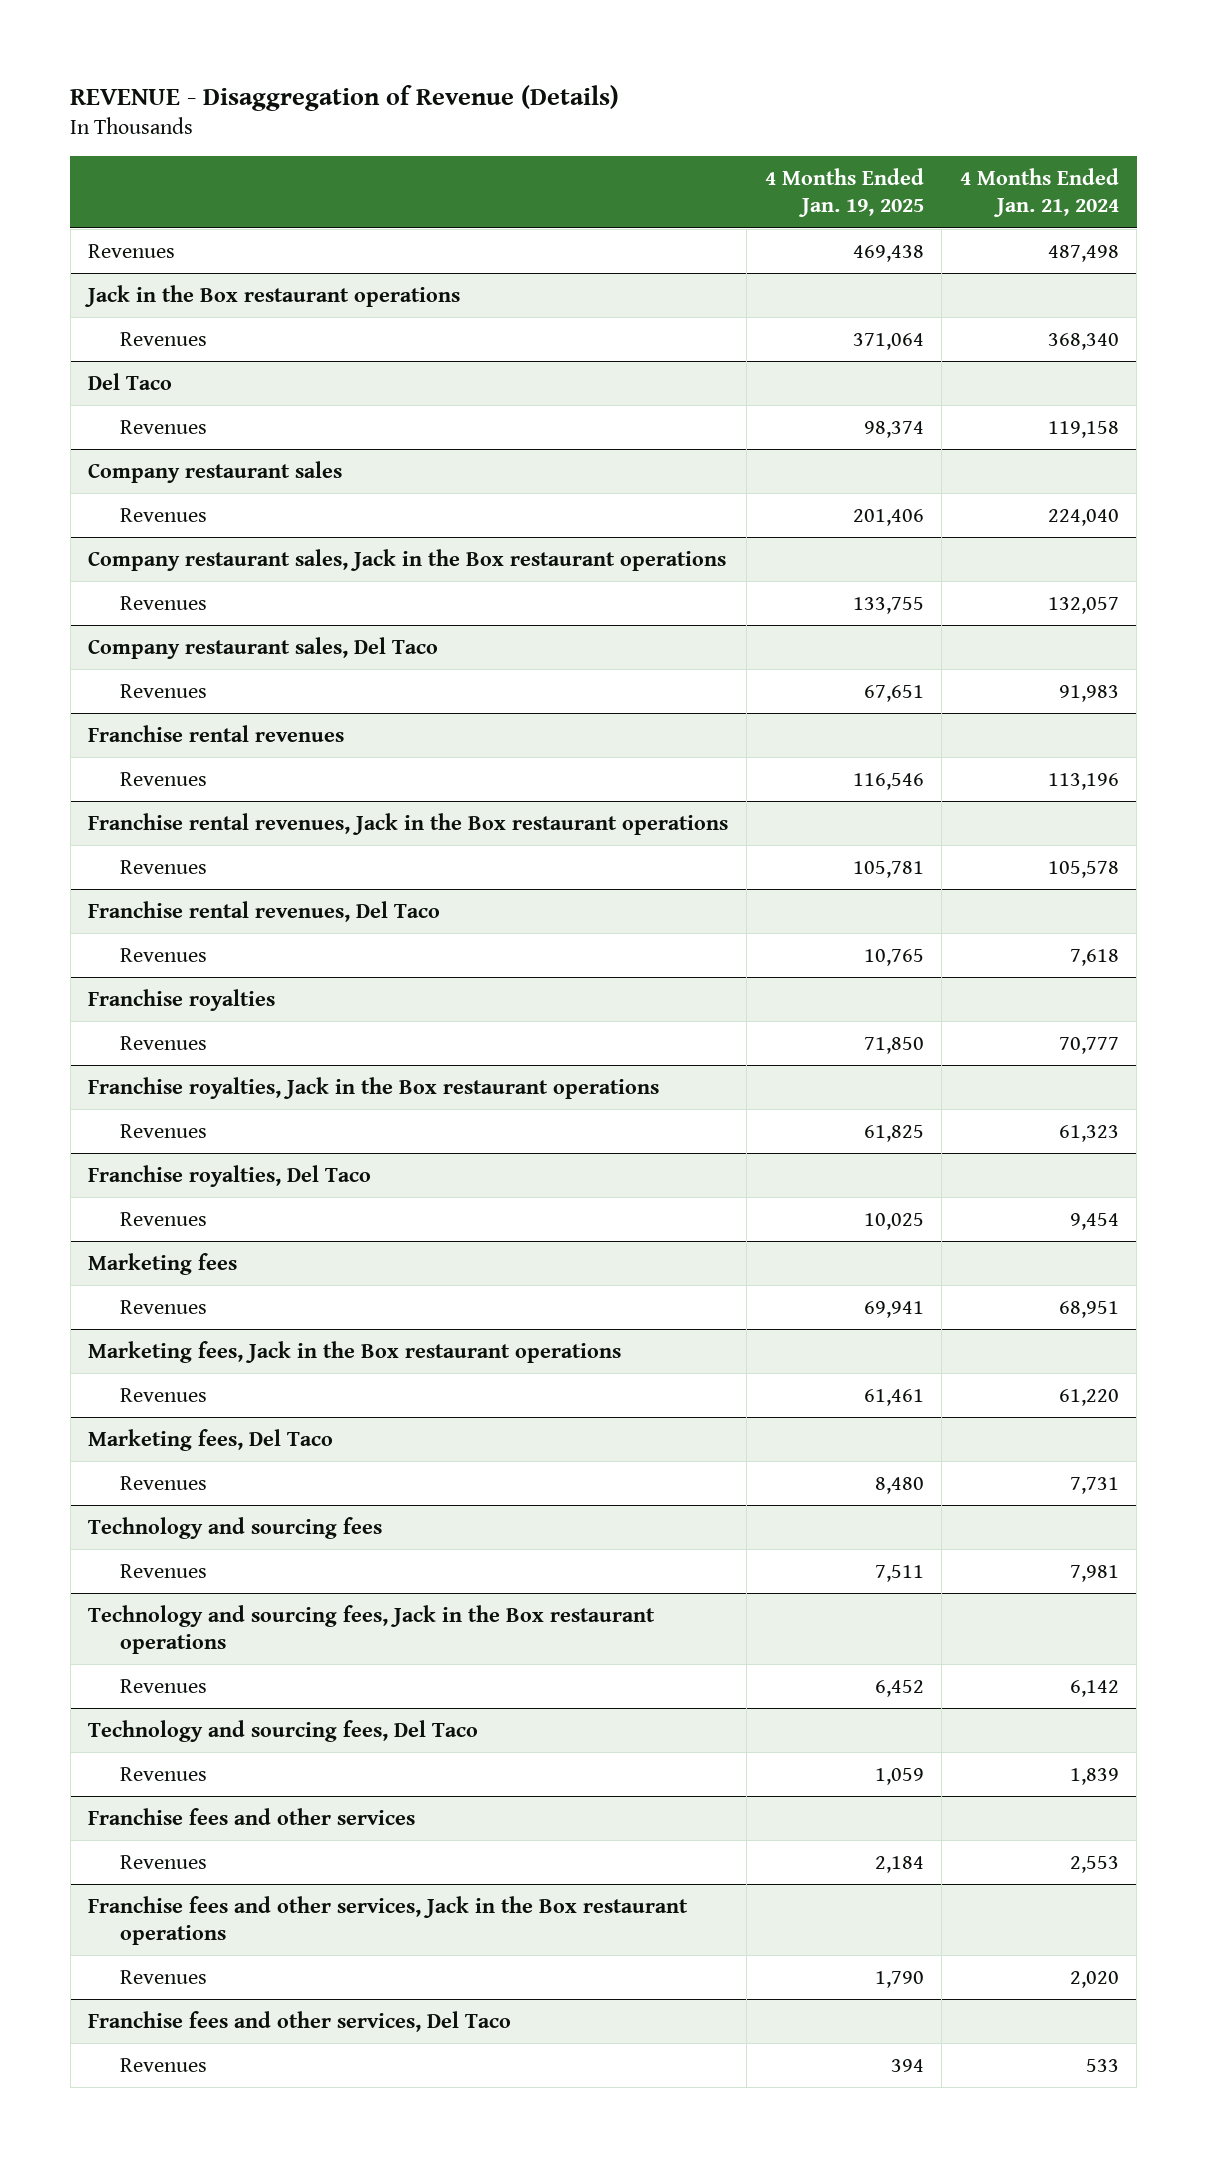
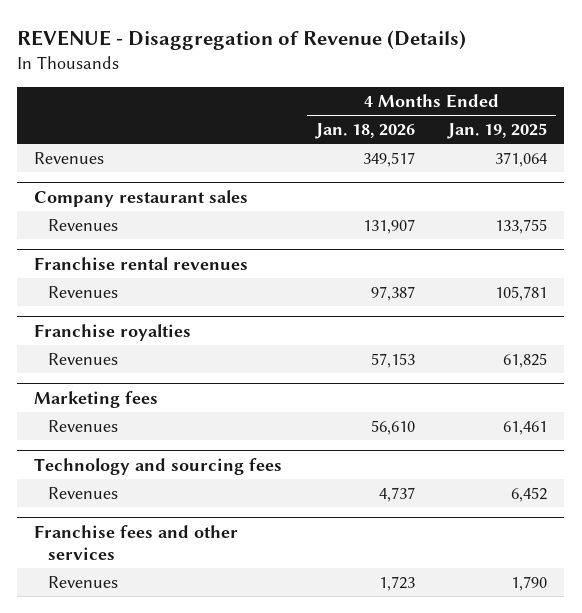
- | 4 Months Ended Jan. 19, 2025 | 4 Months Ended Jan. 21, 2024
+ | 4 Months Ended Jan. 18, 2026 | 4 Months Ended Jan. 19, 2025
- Revenues | 469,438 | 487,498
- Jack in the Box restaurant operations
- Del Taco
- Revenues | 98,374 | 119,158
@ Company restaurant sales
- Revenues | 201,406 | 224,040
- Company restaurant sales, Jack in the Box restaurant operations
- Company restaurant sales, Del Taco
- Revenues | 67,651 | 91,983
@ Franchise rental revenues
- Revenues | 116,546 | 113,196
- Franchise rental revenues, Jack in the Box restaurant operations
- Franchise rental revenues, Del Taco
- Revenues | 10,765 | 7,618
@ Franchise royalties
- Revenues | 71,850 | 70,777
- Franchise royalties, Jack in the Box restaurant operations
- Franchise royalties, Del Taco
- Revenues | 10,025 | 9,454
@ Marketing fees
- Revenues | 69,941 | 68,951
- Marketing fees, Jack in the Box restaurant operations
- Marketing fees, Del Taco
- Revenues | 8,480 | 7,731
@ Technology and sourcing fees
- Revenues | 7,511 | 7,981
- Technology and sourcing fees, Jack in the Box restaurant operations
- Technology and sourcing fees, Del Taco
- Revenues | 1,059 | 1,839
@ Franchise fees and other services
- Revenues | 2,184 | 2,553
- Franchise fees and other services, Jack in the Box restaurant operations
- Franchise fees and other services, Del Taco
- Revenues | 394 | 533

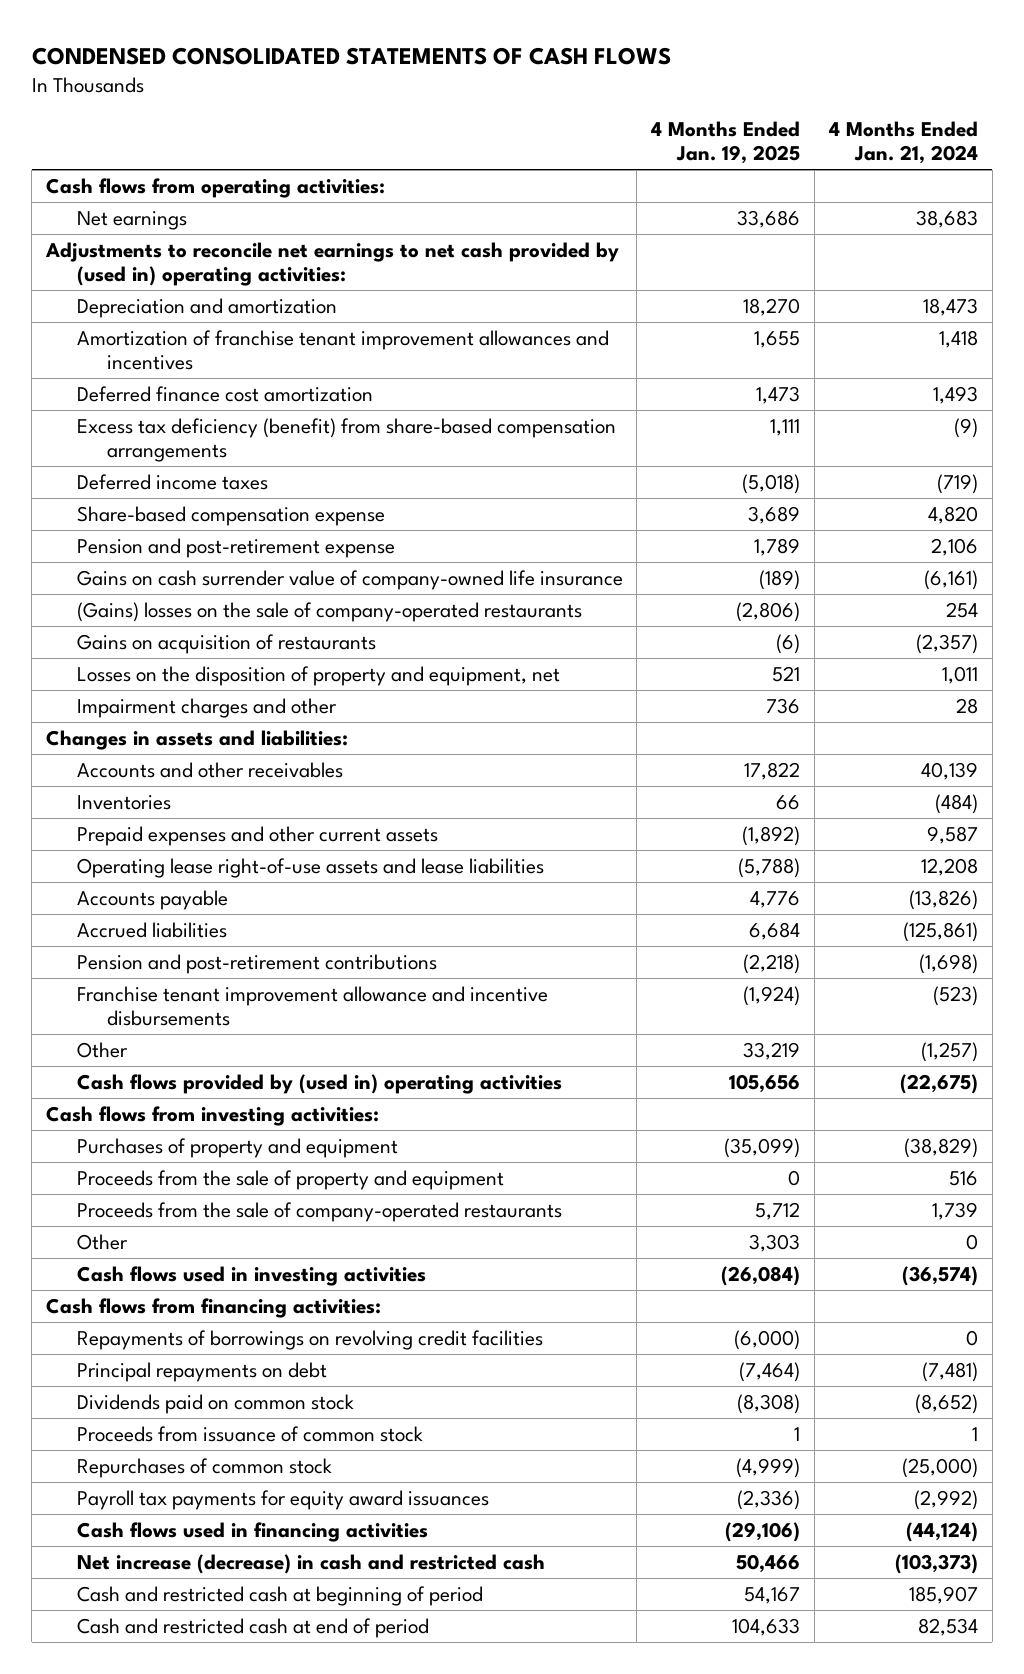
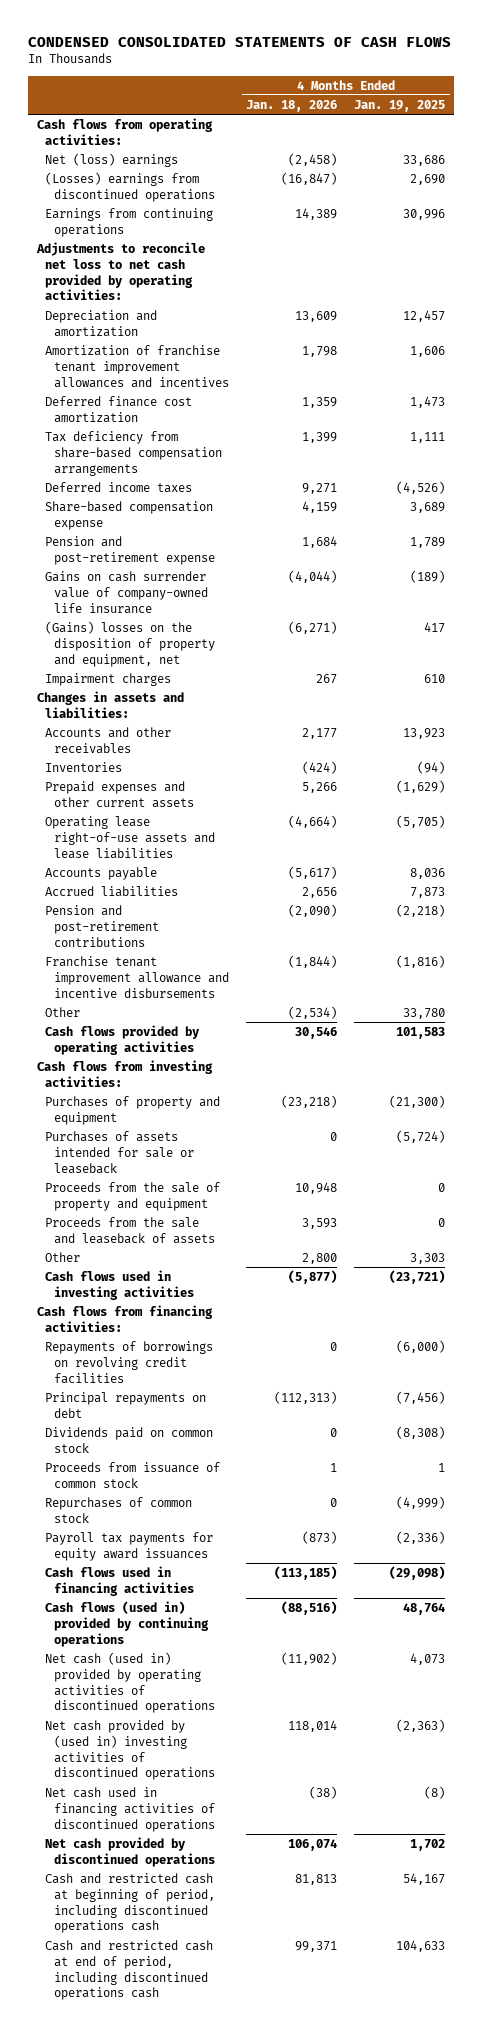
- | 4 Months Ended Jan. 19, 2025 | 4 Months Ended Jan. 21, 2024
+ | 4 Months Ended Jan. 18, 2026 | 4 Months Ended Jan. 19, 2025
- Net earnings | 33,686 | 38,683
- Adjustments to reconcile net earnings to net cash provided by (used in) operating activities:
- Depreciation and amortization | 18,270 | 18,473
- Amortization of franchise tenant improvement allowances and incentives | 1,655 | 1,418
+ Net (loss) earnings | (2,458) | 33,686
+ (Losses) earnings from discontinued operations | (16,847) | 2,690
+ Earnings from continuing operations | 14,389 | 30,996
+ Adjustments to reconcile net loss to net cash provided by operating activities:
+ Depreciation and amortization | 13,609 | 12,457
+ Amortization of franchise tenant improvement allowances and incentives | 1,798 | 1,606
- Excess tax deficiency (benefit) from share-based compensation arrangements | 1,111 | (9)
- Deferred income taxes | (5,018) | (719)
+ Tax deficiency from share-based compensation arrangements | 1,399 | 1,111
+ Deferred income taxes | 9,271 | (4,526)
- (Gains) losses on the sale of company-operated restaurants | (2,806) | 254
- Gains on acquisition of restaurants | (6) | (2,357)
- Losses on the disposition of property and equipment, net | 521 | 1,011
- Impairment charges and other | 736 | 28
+ (Gains) losses on the disposition of property and equipment, net | (6,271) | 417
+ Impairment charges | 267 | 610
- Accounts and other receivables | 17,822 | 40,139
- Inventories | 66 | (484)
- Prepaid expenses and other current assets | (1,892) | 9,587
- Operating lease right-of-use assets and lease liabilities | (5,788) | 12,208
- Accounts payable | 4,776 | (13,826)
- Accrued liabilities | 6,684 | (125,861)
+ Accounts and other receivables | 2,177 | 13,923
+ Inventories | (424) | (94)
+ Prepaid expenses and other current assets | 5,266 | (1,629)
+ Operating lease right-of-use assets and lease liabilities | (4,664) | (5,705)
+ Accounts payable | (5,617) | 8,036
+ Accrued liabilities | 2,656 | 7,873
- Franchise tenant improvement allowance and incentive disbursements | (1,924) | (523)
- Other | 33,219 | (1,257)
- Cash flows provided by (used in) operating activities | 105,656 | (22,675)
+ Franchise tenant improvement allowance and incentive disbursements | (1,844) | (1,816)
+ Other | (2,534) | 33,780
+ Cash flows provided by operating activities | 30,546 | 101,583
- Purchases of property and equipment | (35,099) | (38,829)
+ Purchases of property and equipment | (23,218) | (21,300)
+ Purchases of assets intended for sale or leaseback | 0 | (5,724)
- Proceeds from the sale of company-operated restaurants | 5,712 | 1,739
+ Proceeds from the sale and leaseback of assets | 3,593 | 0
- Cash flows used in investing activities | (26,084) | (36,574)
+ Cash flows used in investing activities | (5,877) | (23,721)
- Principal repayments on debt | (7,464) | (7,481)
+ Principal repayments on debt | (112,313) | (7,456)
- Cash flows used in financing activities | (29,106) | (44,124)
- Net increase (decrease) in cash and restricted cash | 50,466 | (103,373)
- Cash and restricted cash at beginning of period | 54,167 | 185,907
- Cash and restricted cash at end of period | 104,633 | 82,534
+ Cash flows used in financing activities | (113,185) | (29,098)
+ Cash flows (used in) provided by continuing operations | (88,516) | 48,764
+ Net cash (used in) provided by operating activities of discontinued operations | (11,902) | 4,073
+ Net cash provided by (used in) investing activities of discontinued operations | 118,014 | (2,363)
+ Net cash used in financing activities of discontinued operations | (38) | (8)
+ Net cash provided by discontinued operations | 106,074 | 1,702
+ Cash and restricted cash at beginning of period, including discontinued operations cash | 81,813 | 54,167
+ Cash and restricted cash at end of period, including discontinued operations cash | 99,371 | 104,633

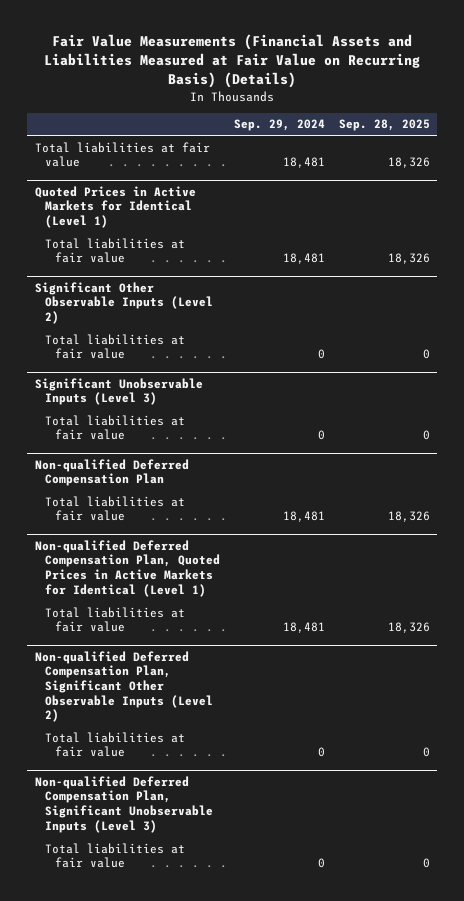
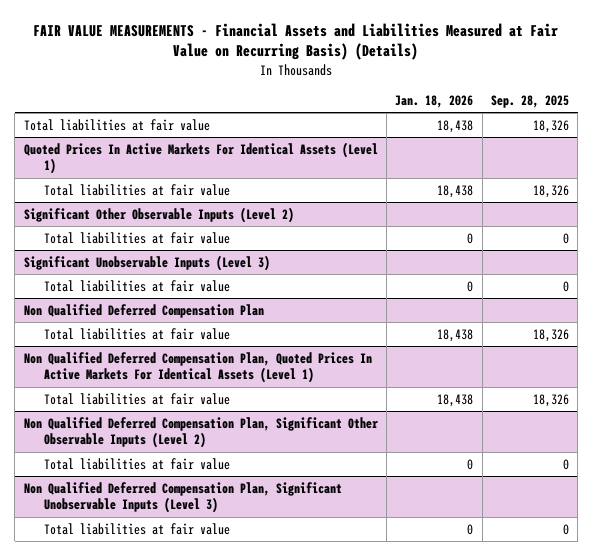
- Fair Value Measurements (Financial Assets and Liabilities Measured at Fair Value on Recurring Basis) (Details)
+ FAIR VALUE MEASUREMENTS - Financial Assets and Liabilities Measured at Fair Value on Recurring Basis) (Details)
- | Sep. 29, 2024 | Sep. 28, 2025
+ | Jan. 18, 2026 | Sep. 28, 2025
- Quoted Prices in Active Markets for Identical (Level 1)
+ Quoted Prices In Active Markets For Identical Assets (Level 1)
- Non-qualified Deferred Compensation Plan
+ Non Qualified Deferred Compensation Plan
- Non-qualified Deferred Compensation Plan, Quoted Prices in Active Markets for Identical (Level 1)
+ Non Qualified Deferred Compensation Plan, Quoted Prices In Active Markets For Identical Assets (Level 1)
- Non-qualified Deferred Compensation Plan, Significant Other Observable Inputs (Level 2)
+ Non Qualified Deferred Compensation Plan, Significant Other Observable Inputs (Level 2)
- Non-qualified Deferred Compensation Plan, Significant Unobservable Inputs (Level 3)
+ Non Qualified Deferred Compensation Plan, Significant Unobservable Inputs (Level 3)

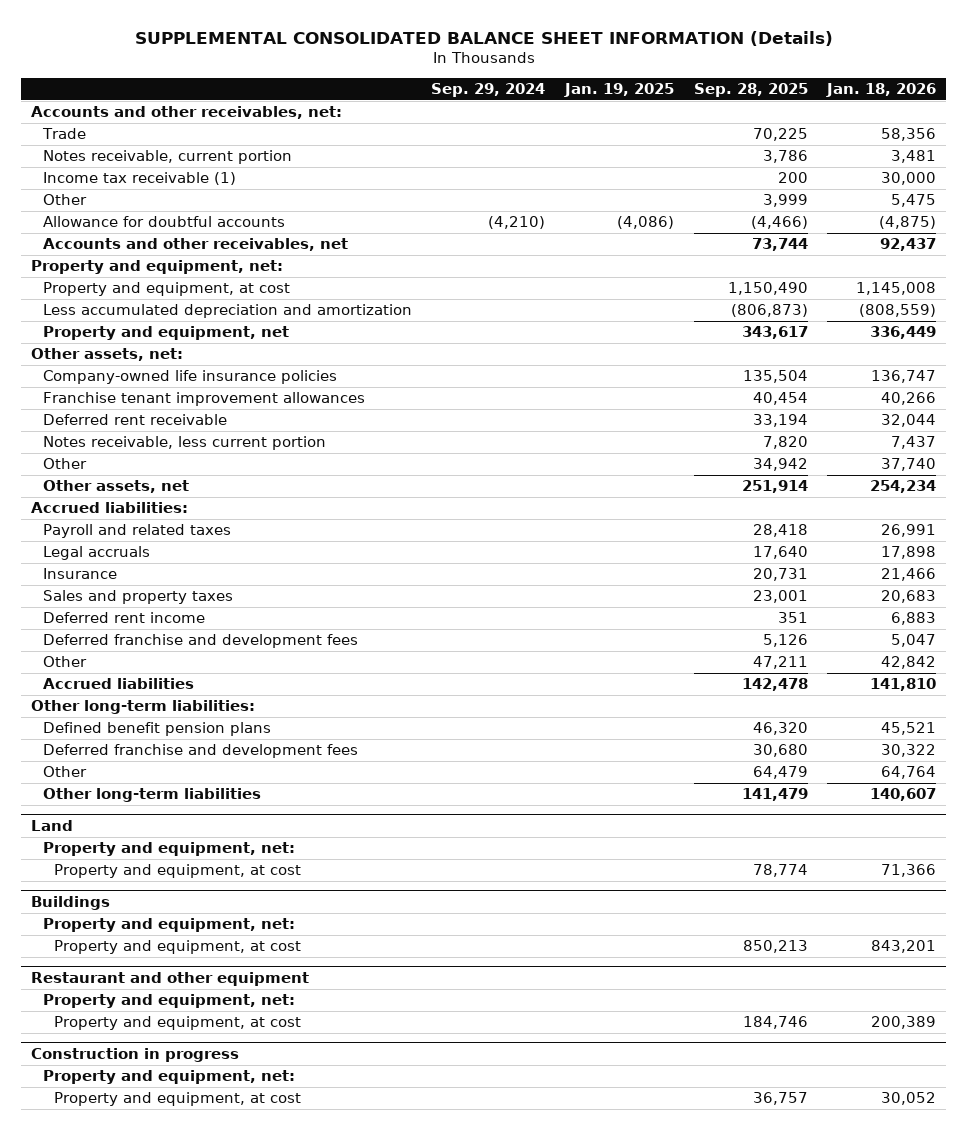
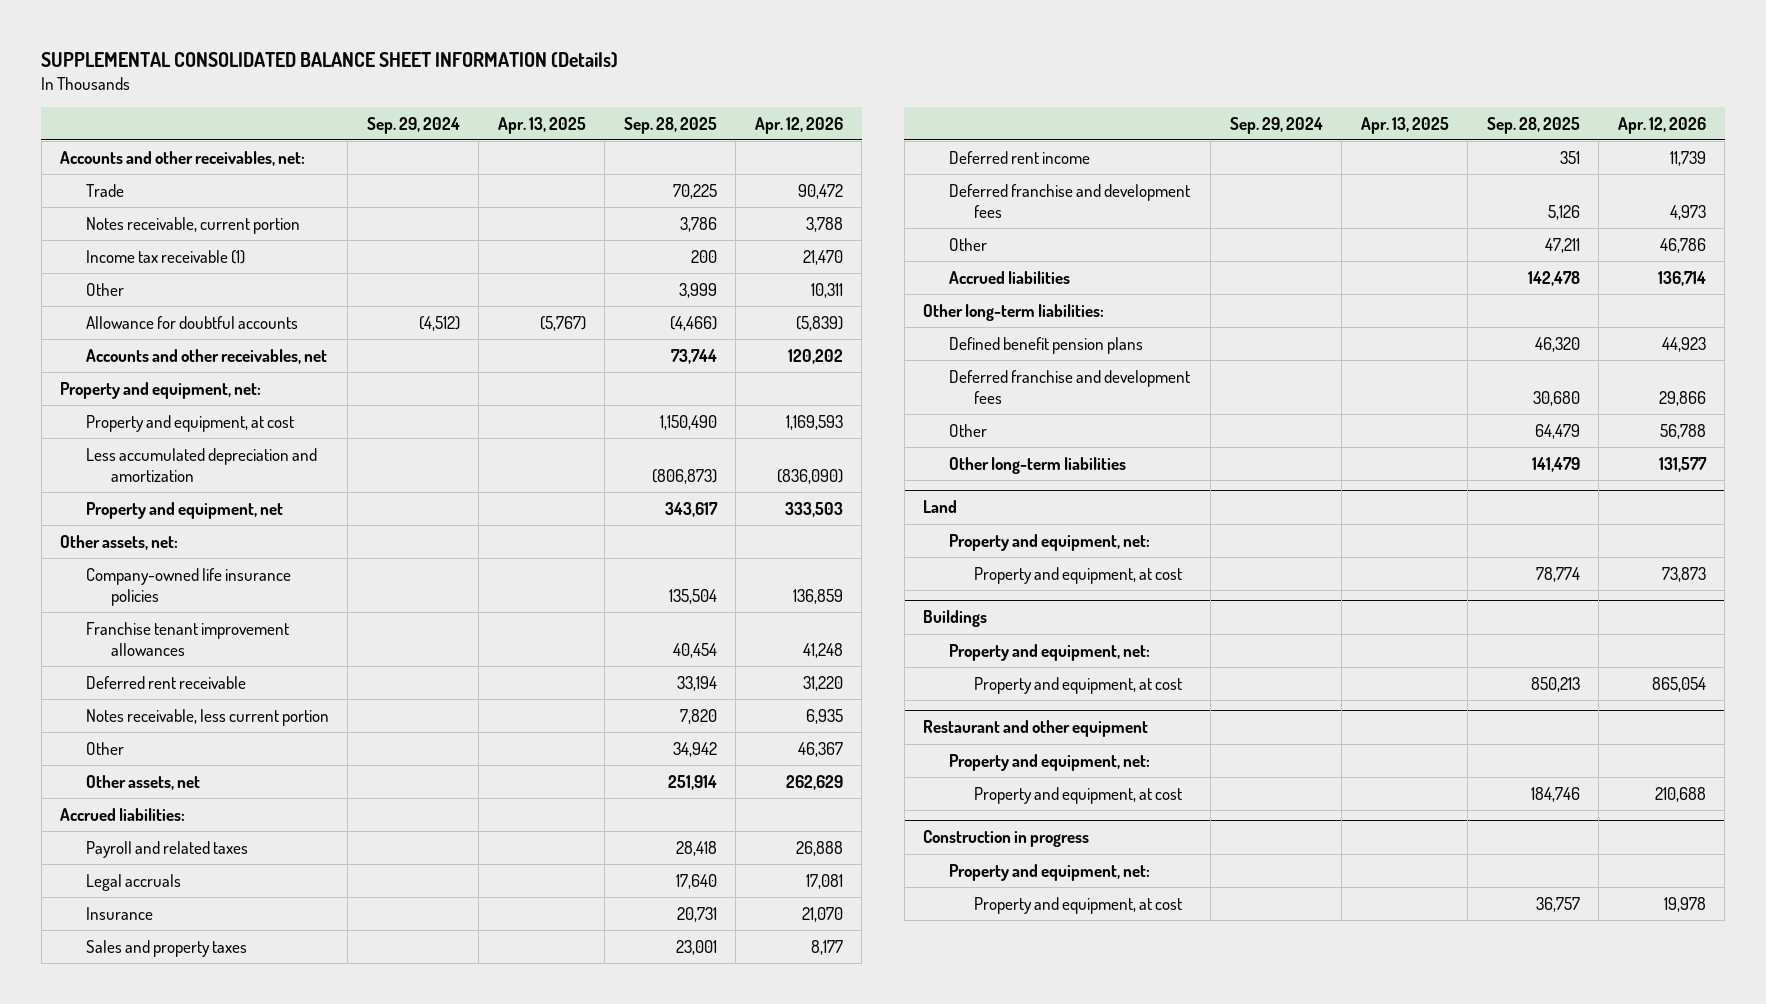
- | Sep. 29, 2024 | Jan. 19, 2025 | Sep. 28, 2025 | Jan. 18, 2026
+ | Sep. 29, 2024 | Apr. 13, 2025 | Sep. 28, 2025 | Apr. 12, 2026
- Allowance for doubtful accounts | (4,210) | (4,086) | (4,466) | (4,875)
+ Allowance for doubtful accounts | (4,512) | (5,767) | (4,466) | (5,839)

